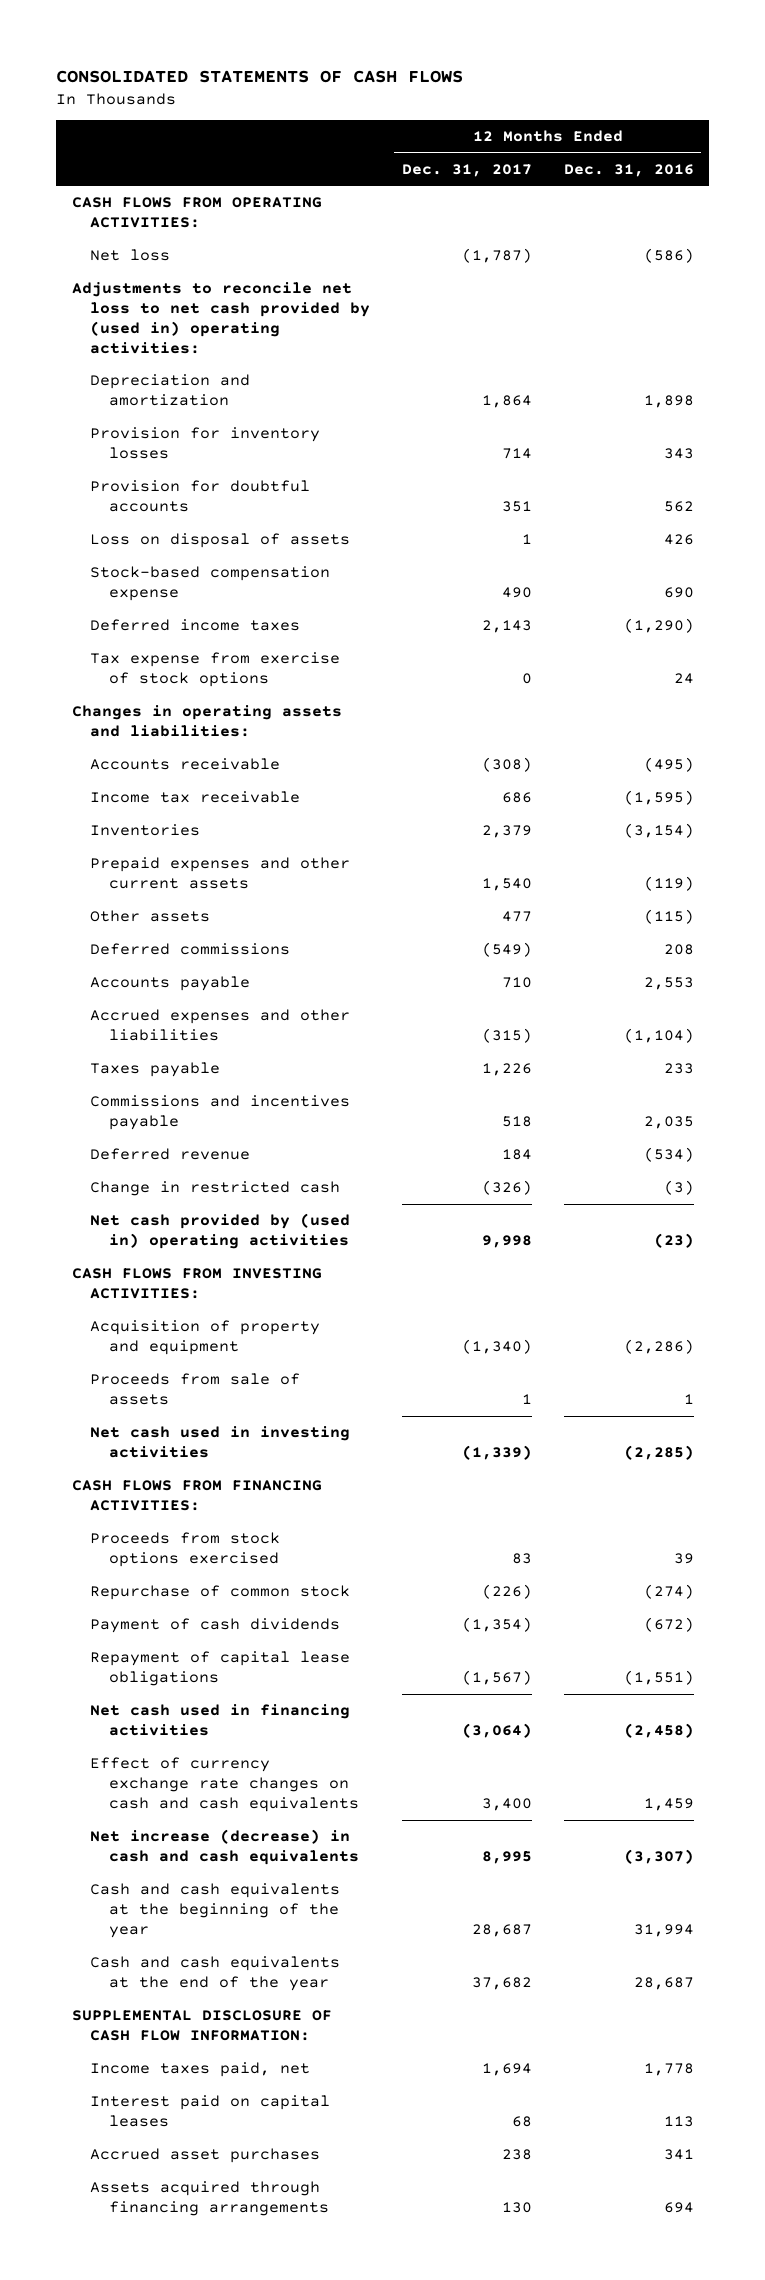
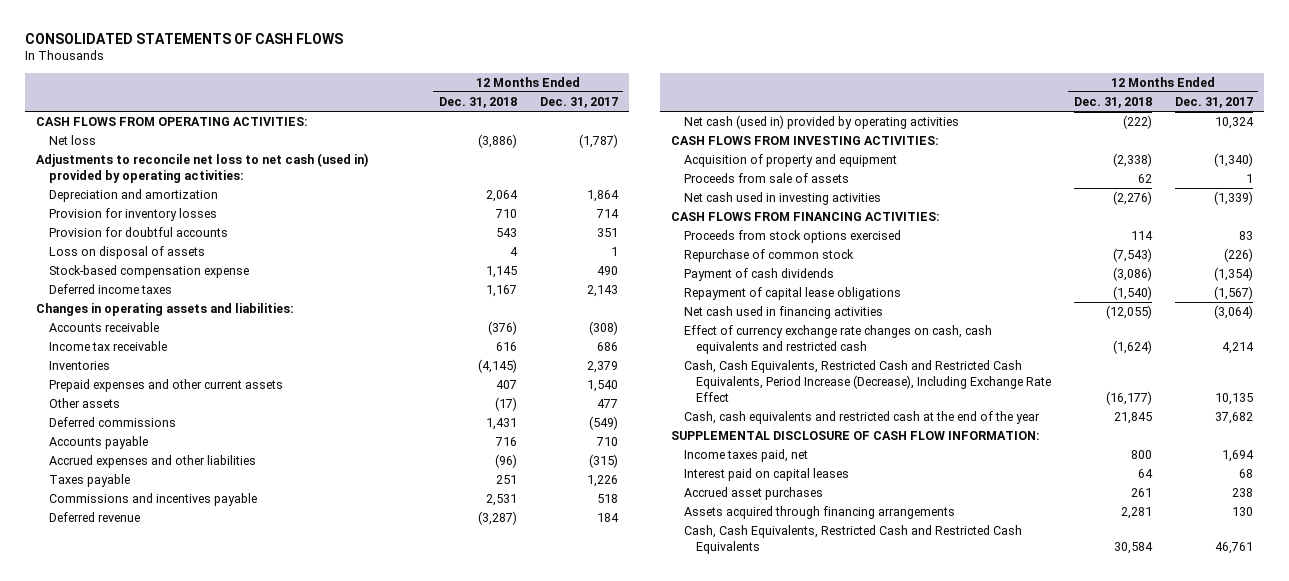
- | 12 Months Ended Dec. 31, 2017 | 12 Months Ended Dec. 31, 2016
+ | 12 Months Ended Dec. 31, 2018 | 12 Months Ended Dec. 31, 2017
- Adjustments to reconcile net loss to net cash provided by (used in) operating activities:
+ Adjustments to reconcile net loss to net cash (used in) provided by operating activities:
- Tax expense from exercise of stock options | 0 | 24
- Change in restricted cash | (326) | (3)
- Net cash provided by (used in) operating activities | 9,998 | (23)
+ Net cash (used in) provided by operating activities | (222) | 10,324
- Effect of currency exchange rate changes on cash and cash equivalents | 3,400 | 1,459
- Net increase (decrease) in cash and cash equivalents | 8,995 | (3,307)
- Cash and cash equivalents at the beginning of the year | 28,687 | 31,994
- Cash and cash equivalents at the end of the year | 37,682 | 28,687
+ Effect of currency exchange rate changes on cash, cash equivalents and restricted cash | (1,624) | 4,214
+ Cash, Cash Equivalents, Restricted Cash and Restricted Cash Equivalents, Period Increase (Decrease), Including Exchange Rate Effect | (16,177) | 10,135
+ Cash, cash equivalents and restricted cash at the end of the year | 21,845 | 37,682
+ Cash, Cash Equivalents, Restricted Cash and Restricted Cash Equivalents | 30,584 | 46,761

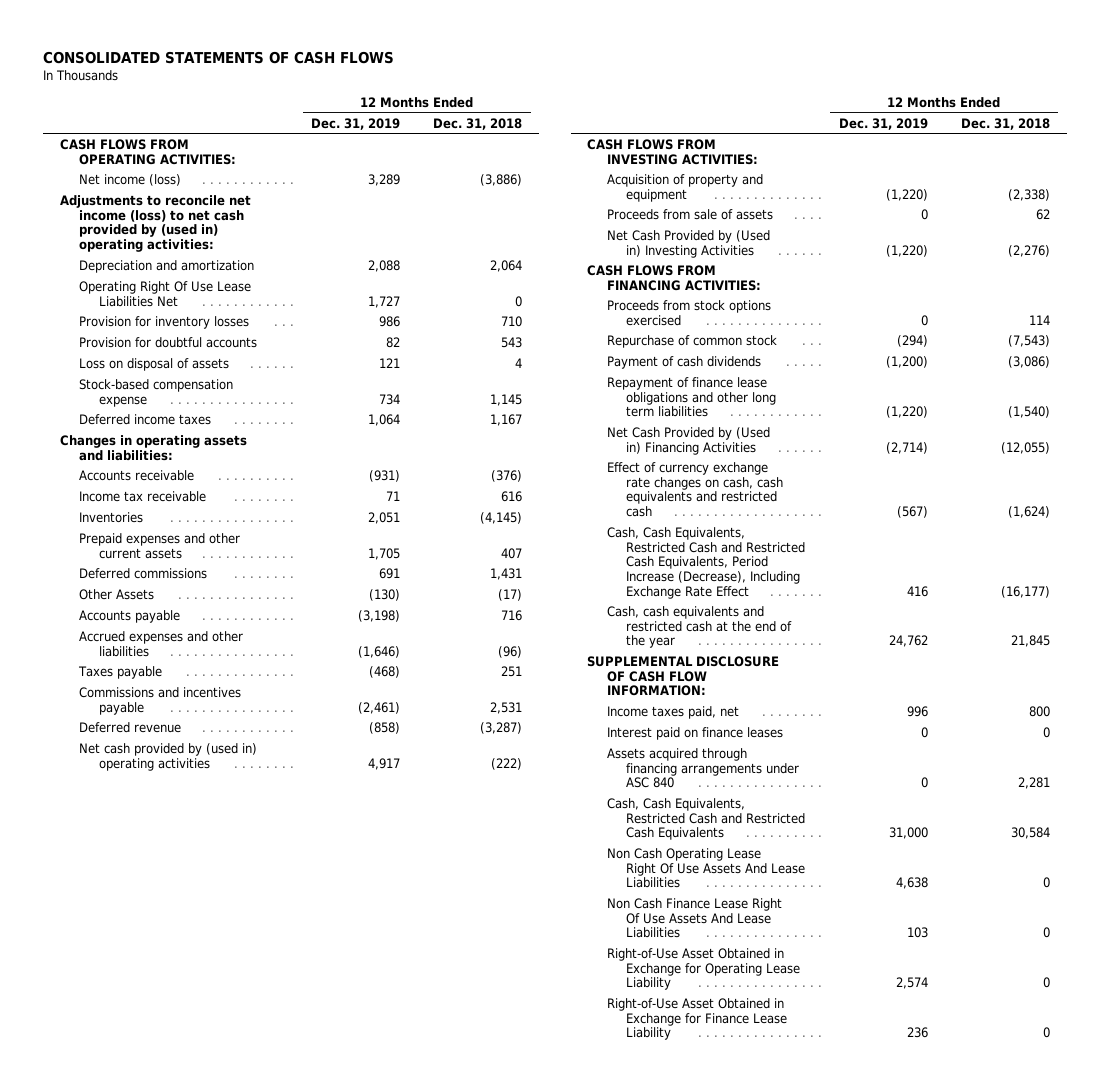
- | 12 Months Ended Dec. 31, 2018 | 12 Months Ended Dec. 31, 2017
+ | 12 Months Ended Dec. 31, 2019 | 12 Months Ended Dec. 31, 2018
- Net loss | (3,886) | (1,787)
- Adjustments to reconcile net loss to net cash (used in) provided by operating activities:
+ Net income (loss) | 3,289 | (3,886)
+ Adjustments to reconcile net income (loss) to net cash provided by (used in) operating activities:
+ Operating Right Of Use Lease Liabilities Net | 1,727 | 0
- Other assets | (17) | 477
+ Other Assets | (130) | (17)
- Net cash (used in) provided by operating activities | (222) | 10,324
+ Net cash provided by (used in) operating activities | 4,917 | (222)
- Net cash used in investing activities | (2,276) | (1,339)
+ Net Cash Provided by (Used in) Investing Activities | (1,220) | (2,276)
- Repayment of capital lease obligations | (1,540) | (1,567)
- Net cash used in financing activities | (12,055) | (3,064)
+ Repayment of finance lease obligations and other long term liabilities | (1,220) | (1,540)
+ Net Cash Provided by (Used in) Financing Activities | (2,714) | (12,055)
- Interest paid on capital leases | 64 | 68
- Accrued asset purchases | 261 | 238
- Assets acquired through financing arrangements | 2,281 | 130
+ Interest paid on finance leases | 0 | 0
+ Assets acquired through financing arrangements under ASC 840 | 0 | 2,281
+ Non Cash Operating Lease Right Of Use Assets And Lease Liabilities | 4,638 | 0
+ Non Cash Finance Lease Right Of Use Assets And Lease Liabilities | 103 | 0
+ Right-of-Use Asset Obtained in Exchange for Operating Lease Liability | 2,574 | 0
+ Right-of-Use Asset Obtained in Exchange for Finance Lease Liability | 236 | 0

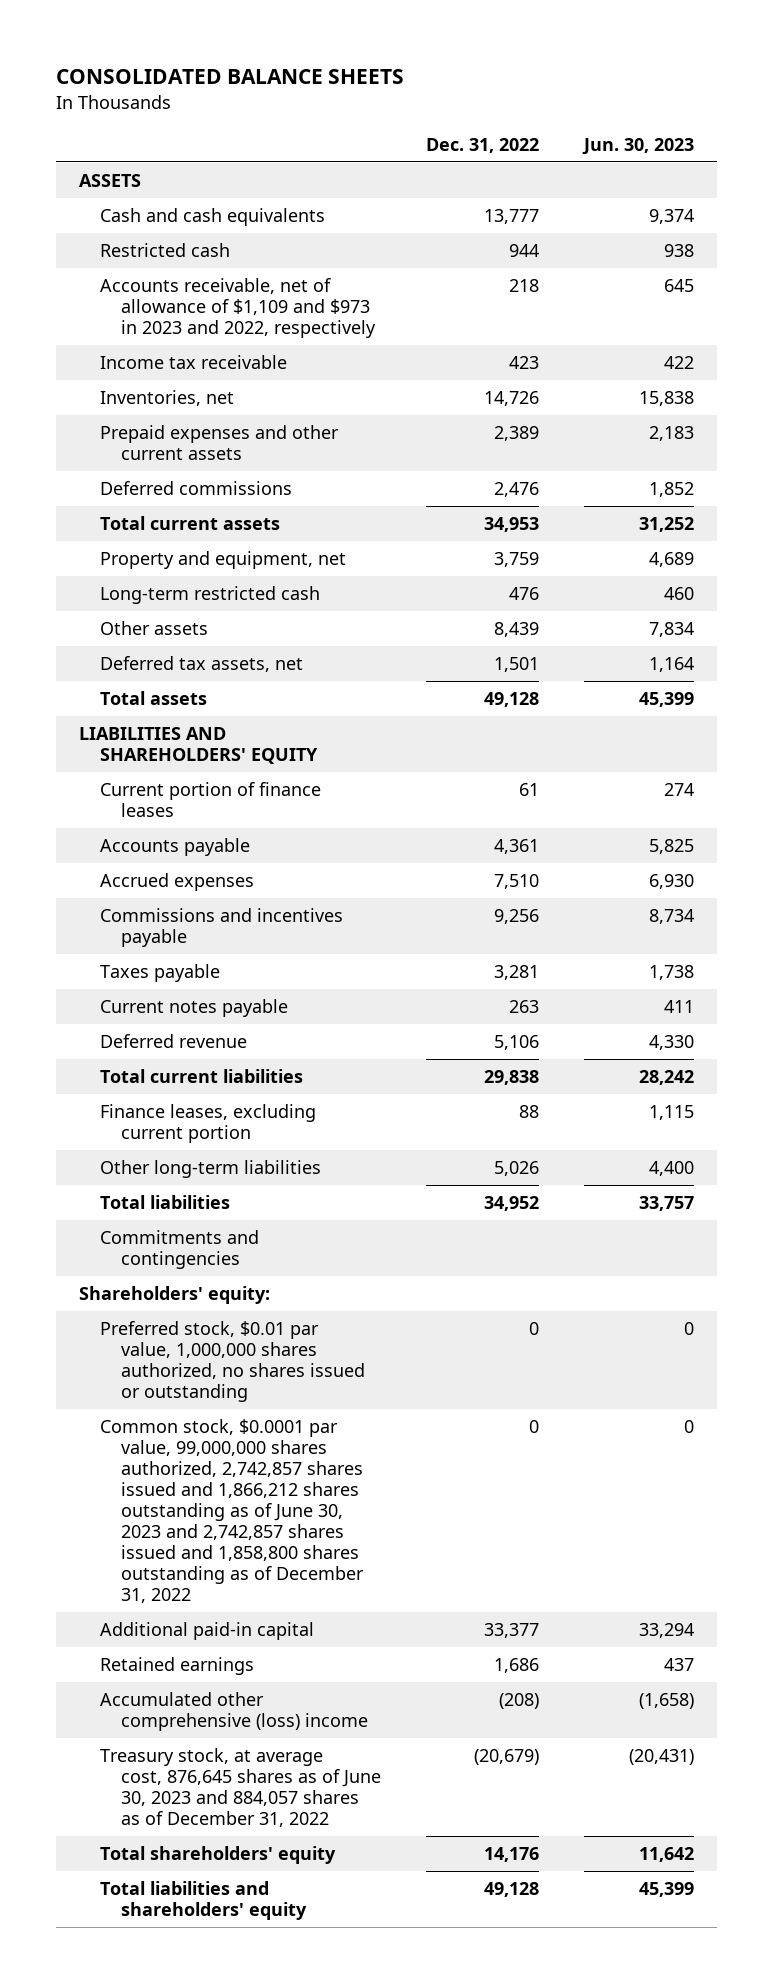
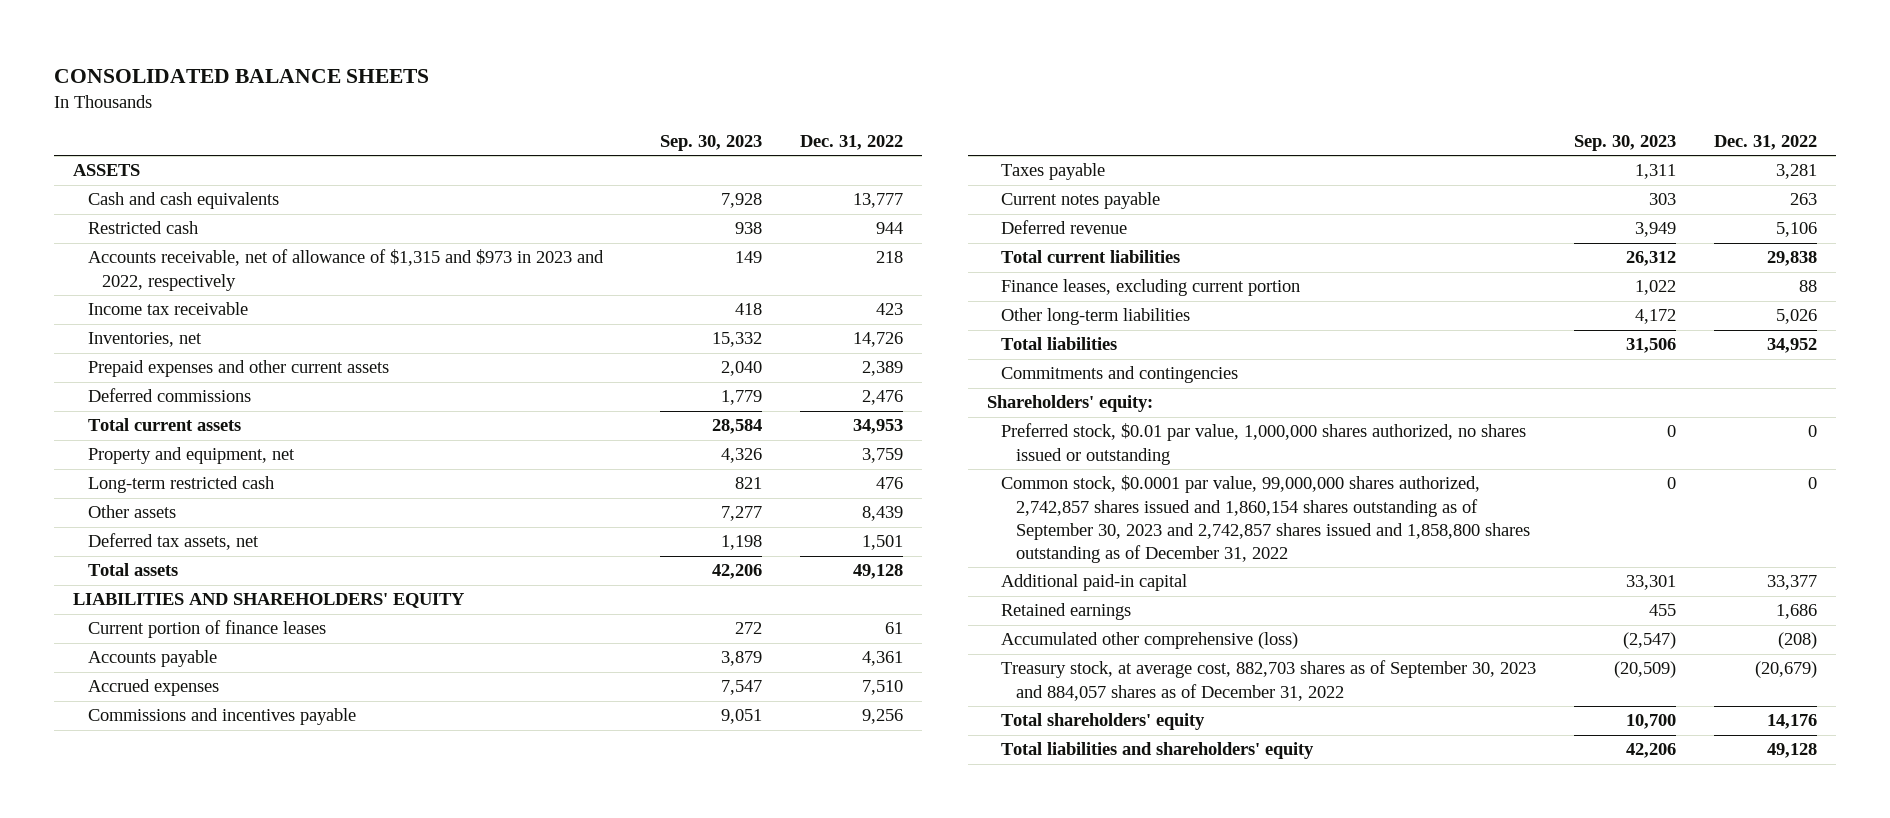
- | Dec. 31, 2022 | Jun. 30, 2023
+ | Sep. 30, 2023 | Dec. 31, 2022
- Accounts receivable, net of allowance of $1,109 and $973 in 2023 and 2022, respectively | 218 | 645
+ Accounts receivable, net of allowance of $1,315 and $973 in 2023 and 2022, respectively | 149 | 218
- Common stock, $0.0001 par value, 99,000,000 shares authorized, 2,742,857 shares issued and 1,866,212 shares outstanding as of June 30, 2023 and 2,742,857 shares issued and 1,858,800 shares outstanding as of December 31, 2022 | 0 | 0
+ Common stock, $0.0001 par value, 99,000,000 shares authorized, 2,742,857 shares issued and 1,860,154 shares outstanding as of September 30, 2023 and 2,742,857 shares issued and 1,858,800 shares outstanding as of December 31, 2022 | 0 | 0
- Accumulated other comprehensive (loss) income | (208) | (1,658)
- Treasury stock, at average cost, 876,645 shares as of June 30, 2023 and 884,057 shares as of December 31, 2022 | (20,679) | (20,431)
+ Accumulated other comprehensive (loss) | (2,547) | (208)
+ Treasury stock, at average cost, 882,703 shares as of September 30, 2023 and 884,057 shares as of December 31, 2022 | (20,509) | (20,679)

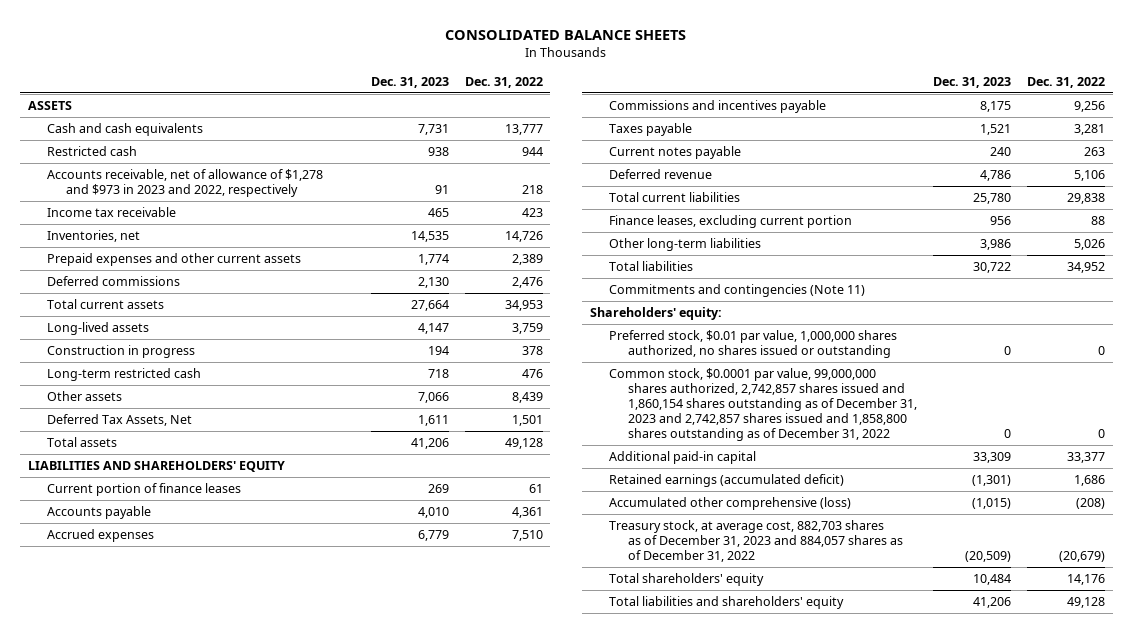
- | Sep. 30, 2023 | Dec. 31, 2022
+ | Dec. 31, 2023 | Dec. 31, 2022
- Accounts receivable, net of allowance of $1,315 and $973 in 2023 and 2022, respectively | 149 | 218
+ Accounts receivable, net of allowance of $1,278 and $973 in 2023 and 2022, respectively | 91 | 218
- Property and equipment, net | 4,326 | 3,759
+ Long-lived assets | 4,147 | 3,759
+ Construction in progress | 194 | 378
- Deferred tax assets, net | 1,198 | 1,501
+ Deferred Tax Assets, Net | 1,611 | 1,501
- Commitments and contingencies
+ Commitments and contingencies (Note 11)
- Common stock, $0.0001 par value, 99,000,000 shares authorized, 2,742,857 shares issued and 1,860,154 shares outstanding as of September 30, 2023 and 2,742,857 shares issued and 1,858,800 shares outstanding as of December 31, 2022 | 0 | 0
+ Common stock, $0.0001 par value, 99,000,000 shares authorized, 2,742,857 shares issued and 1,860,154 shares outstanding as of December 31, 2023 and 2,742,857 shares issued and 1,858,800 shares outstanding as of December 31, 2022 | 0 | 0
- Retained earnings | 455 | 1,686
+ Retained earnings (accumulated deficit) | (1,301) | 1,686
- Treasury stock, at average cost, 882,703 shares as of September 30, 2023 and 884,057 shares as of December 31, 2022 | (20,509) | (20,679)
+ Treasury stock, at average cost, 882,703 shares as of December 31, 2023 and 884,057 shares as of December 31, 2022 | (20,509) | (20,679)

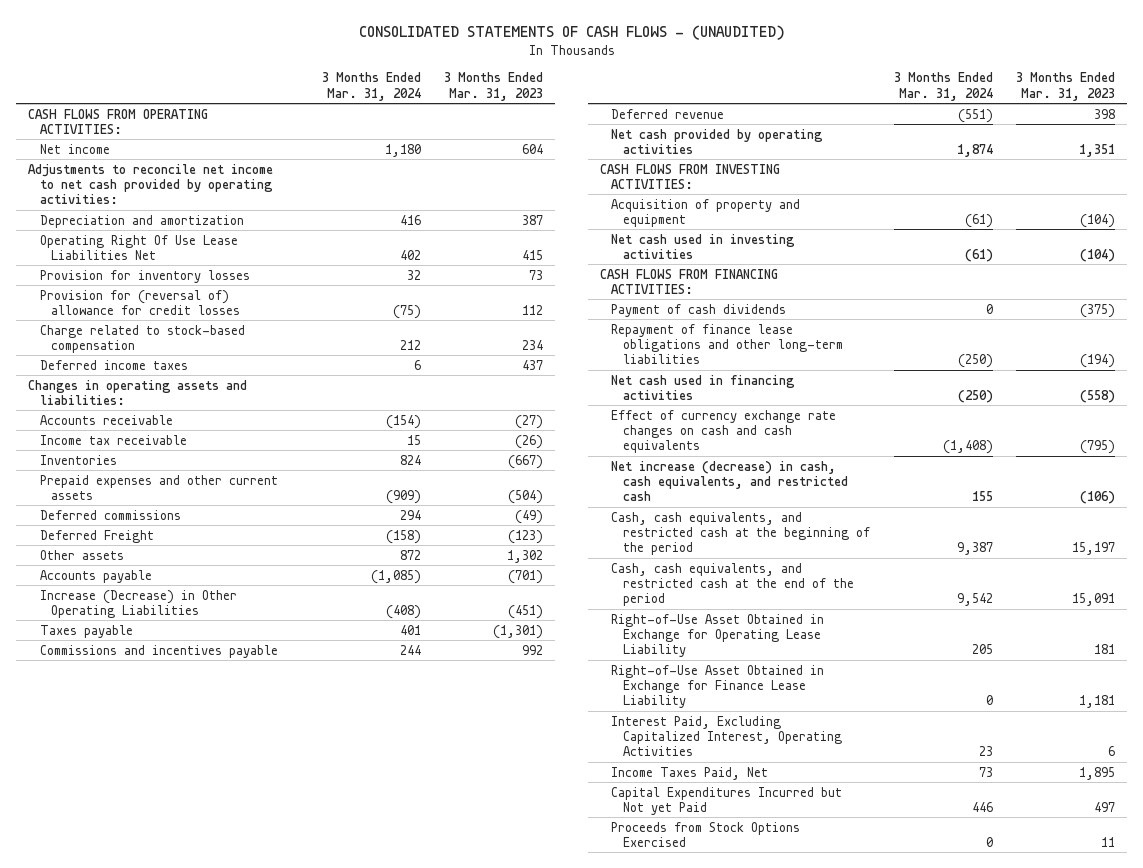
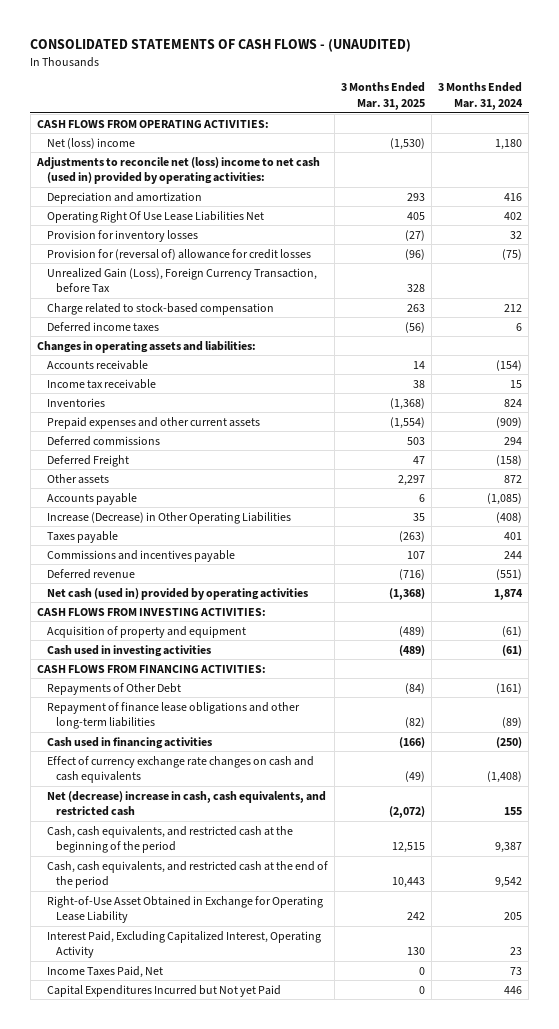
- | 3 Months Ended Mar. 31, 2024 | 3 Months Ended Mar. 31, 2023
+ | 3 Months Ended Mar. 31, 2025 | 3 Months Ended Mar. 31, 2024
- Net income | 1,180 | 604
- Adjustments to reconcile net income to net cash provided by operating activities:
+ Net (loss) income | (1,530) | 1,180
+ Adjustments to reconcile net (loss) income to net cash (used in) provided by operating activities:
+ Unrealized Gain (Loss), Foreign Currency Transaction, before Tax | 328 |
- Net cash provided by operating activities | 1,874 | 1,351
+ Net cash (used in) provided by operating activities | (1,368) | 1,874
- Net cash used in investing activities | (61) | (104)
+ Cash used in investing activities | (489) | (61)
- Payment of cash dividends | 0 | (375)
- Repayment of finance lease obligations and other long-term liabilities | (250) | (194)
- Net cash used in financing activities | (250) | (558)
+ Repayments of Other Debt | (84) | (161)
+ Repayment of finance lease obligations and other long-term liabilities | (82) | (89)
+ Cash used in financing activities | (166) | (250)
- Net increase (decrease) in cash, cash equivalents, and restricted cash | 155 | (106)
+ Net (decrease) increase in cash, cash equivalents, and restricted cash | (2,072) | 155
- Right-of-Use Asset Obtained in Exchange for Finance Lease Liability | 0 | 1,181
- Interest Paid, Excluding Capitalized Interest, Operating Activities | 23 | 6
+ Interest Paid, Excluding Capitalized Interest, Operating Activity | 130 | 23
- Proceeds from Stock Options Exercised | 0 | 11

